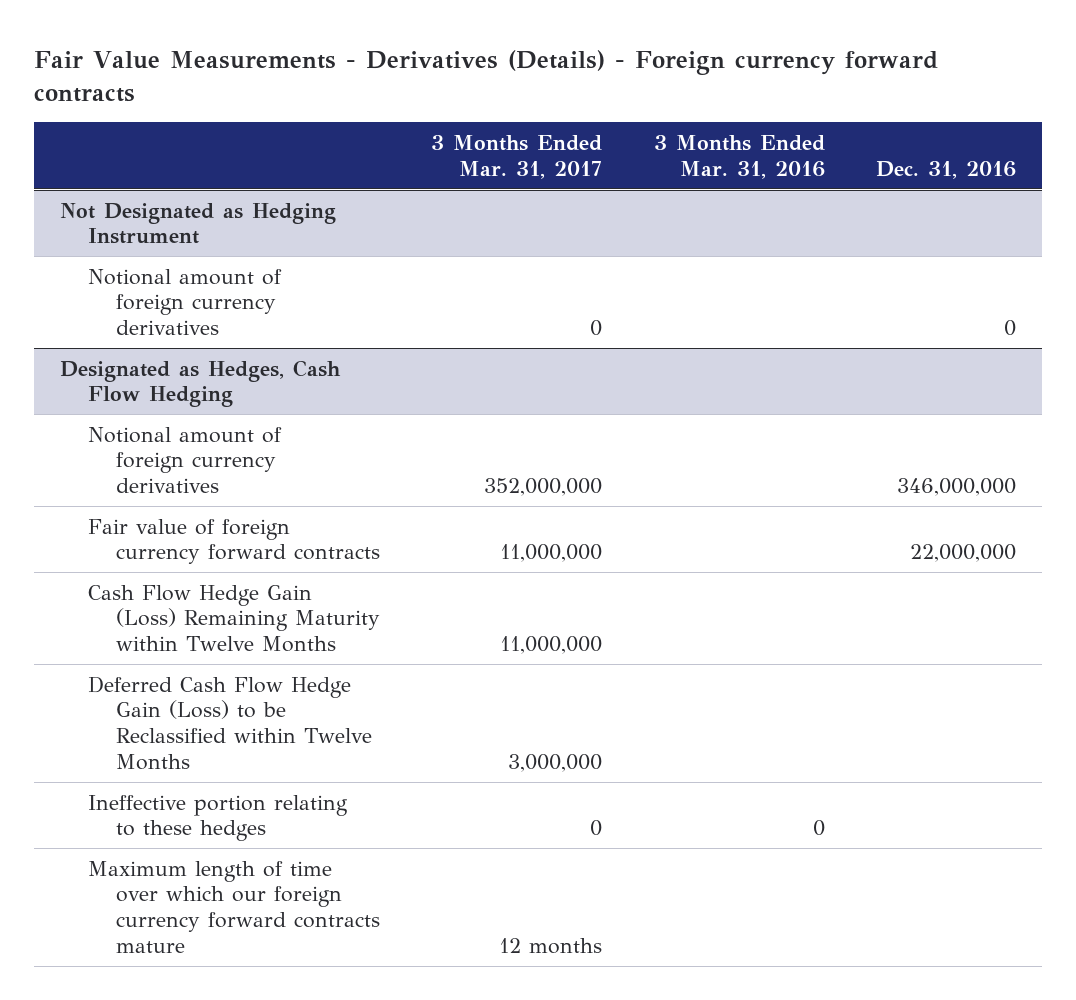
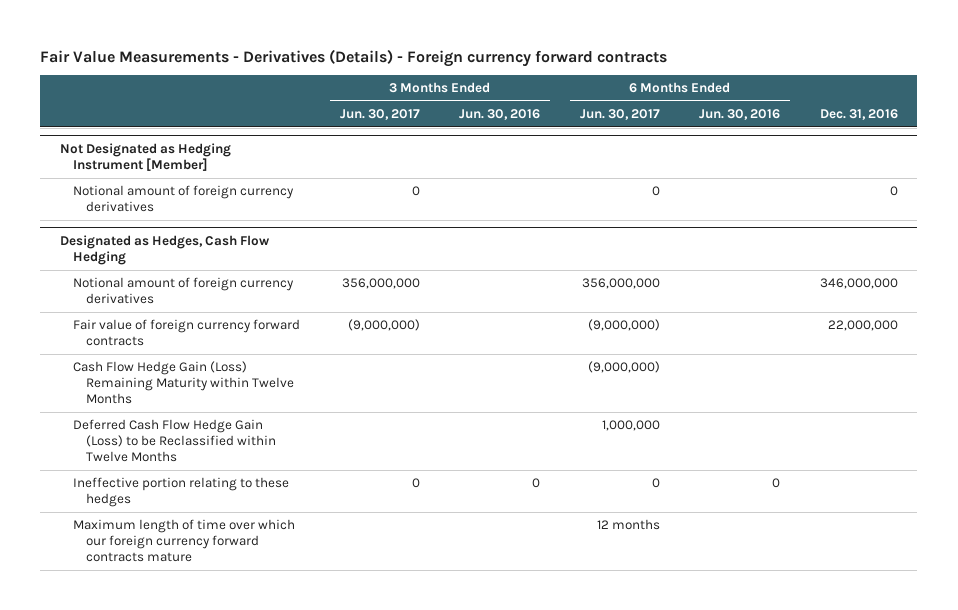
- | 3 Months Ended Mar. 31, 2017 | 3 Months Ended Mar. 31, 2016 | Dec. 31, 2016
+ | 3 Months Ended Jun. 30, 2017 | 3 Months Ended Jun. 30, 2016 | 6 Months Ended Jun. 30, 2017 | 6 Months Ended Jun. 30, 2016 | Dec. 31, 2016
- Not Designated as Hedging Instrument
+ Not Designated as Hedging Instrument [Member]

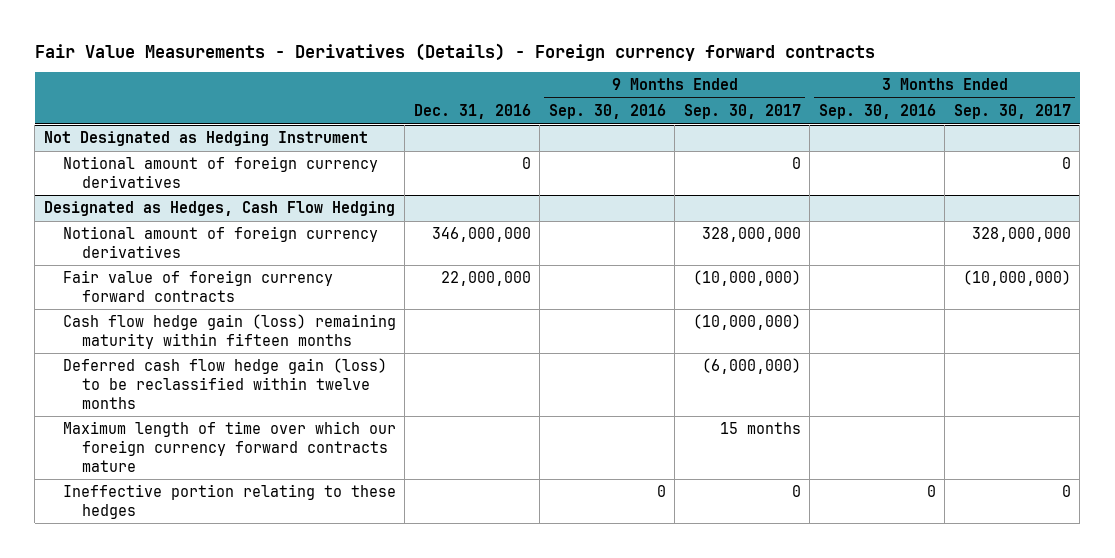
- | 3 Months Ended Jun. 30, 2017 | 3 Months Ended Jun. 30, 2016 | 6 Months Ended Jun. 30, 2017 | 6 Months Ended Jun. 30, 2016 | Dec. 31, 2016
+ | Dec. 31, 2016 | 9 Months Ended Sep. 30, 2016 | 9 Months Ended Sep. 30, 2017 | 3 Months Ended Sep. 30, 2016 | 3 Months Ended Sep. 30, 2017
- Not Designated as Hedging Instrument [Member]
+ Not Designated as Hedging Instrument
@ Designated as Hedges, Cash Flow Hedging
- Cash Flow Hedge Gain (Loss) Remaining Maturity within Twelve Months | | | (9,000,000) | |
- Deferred Cash Flow Hedge Gain (Loss) to be Reclassified within Twelve Months | | | 1,000,000 | |
+ Cash flow hedge gain (loss) remaining maturity within fifteen months | | | (10,000,000) | |
+ Deferred cash flow hedge gain (loss) to be reclassified within twelve months | | | (6,000,000) | |
moved down: Ineffective portion relating to these hedges | | 0 | 0 | 0 | 0

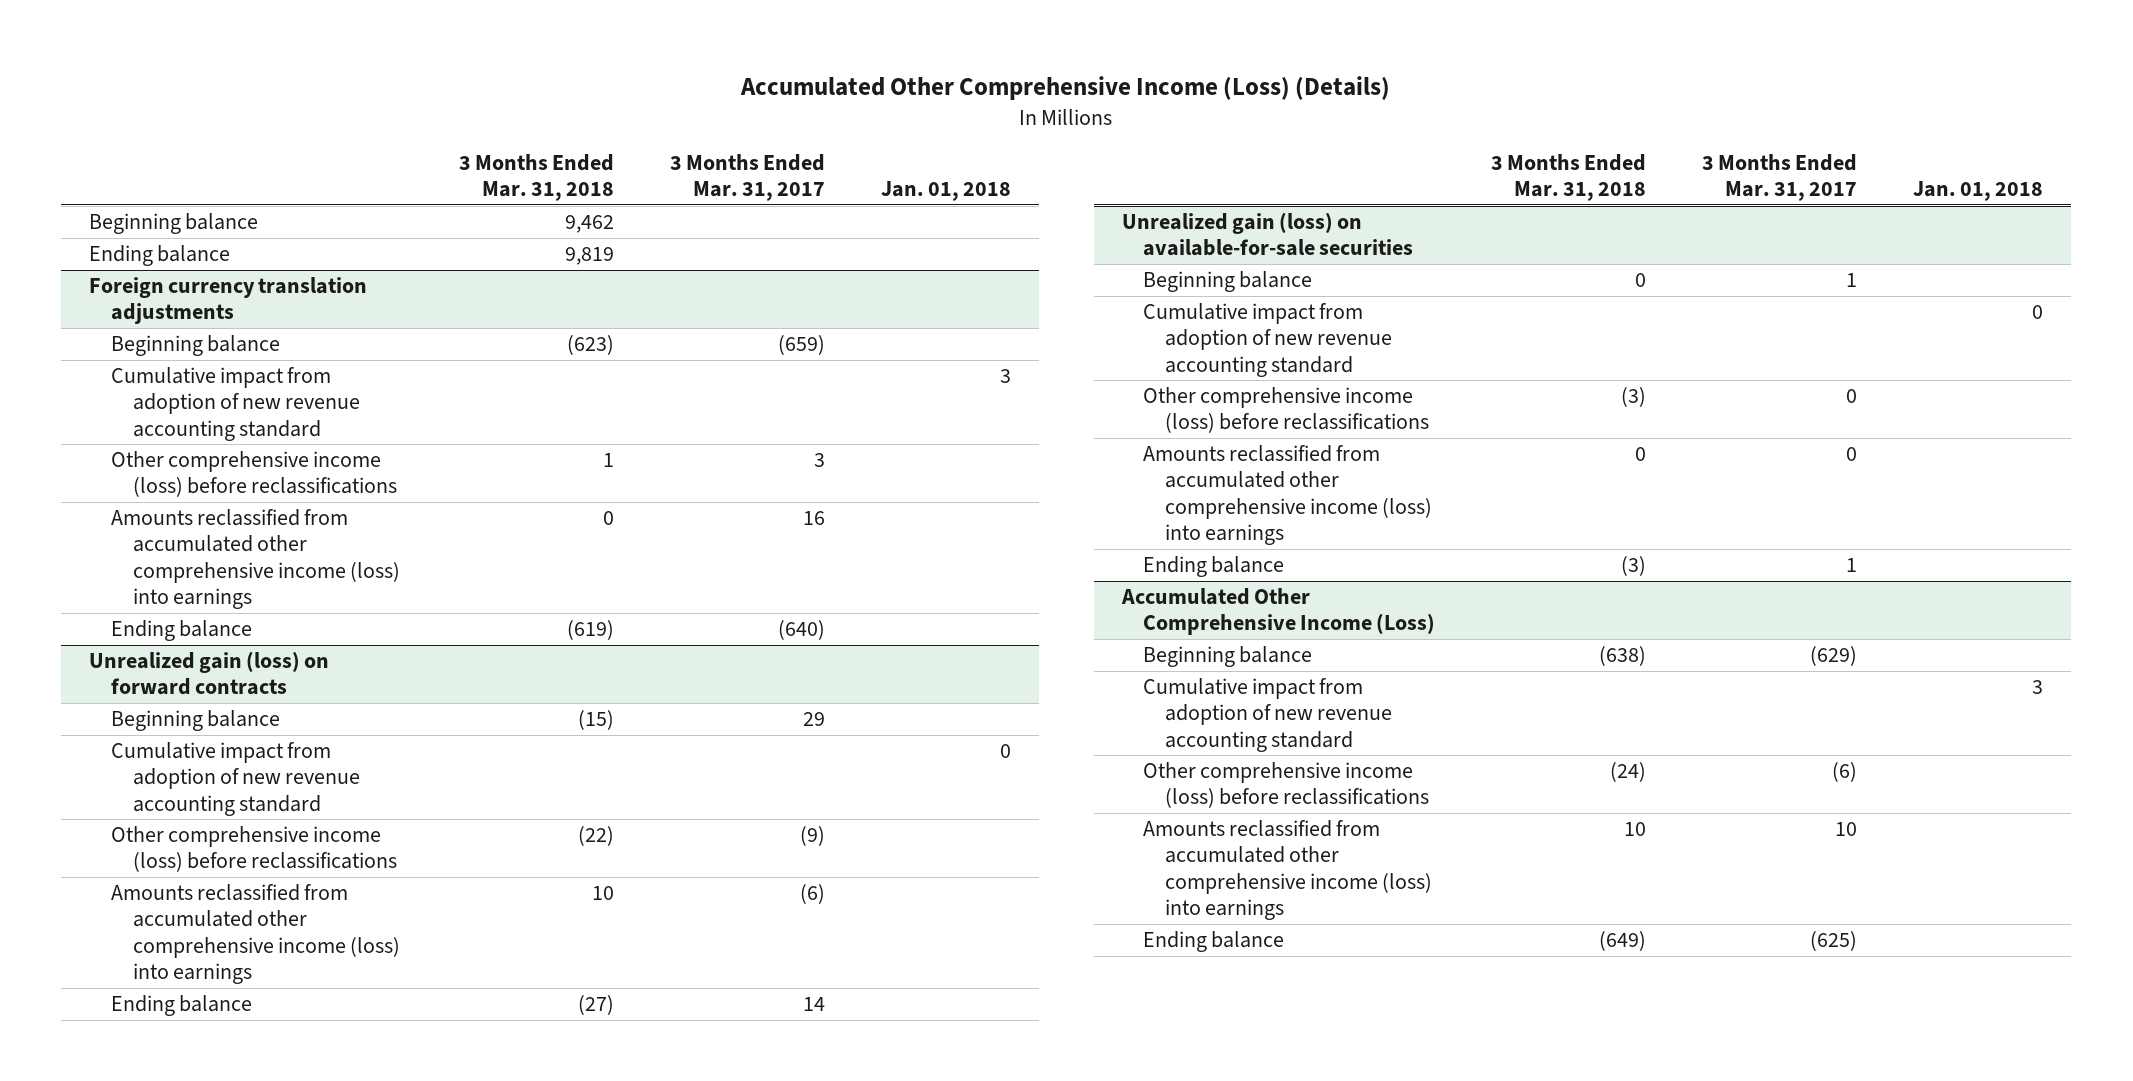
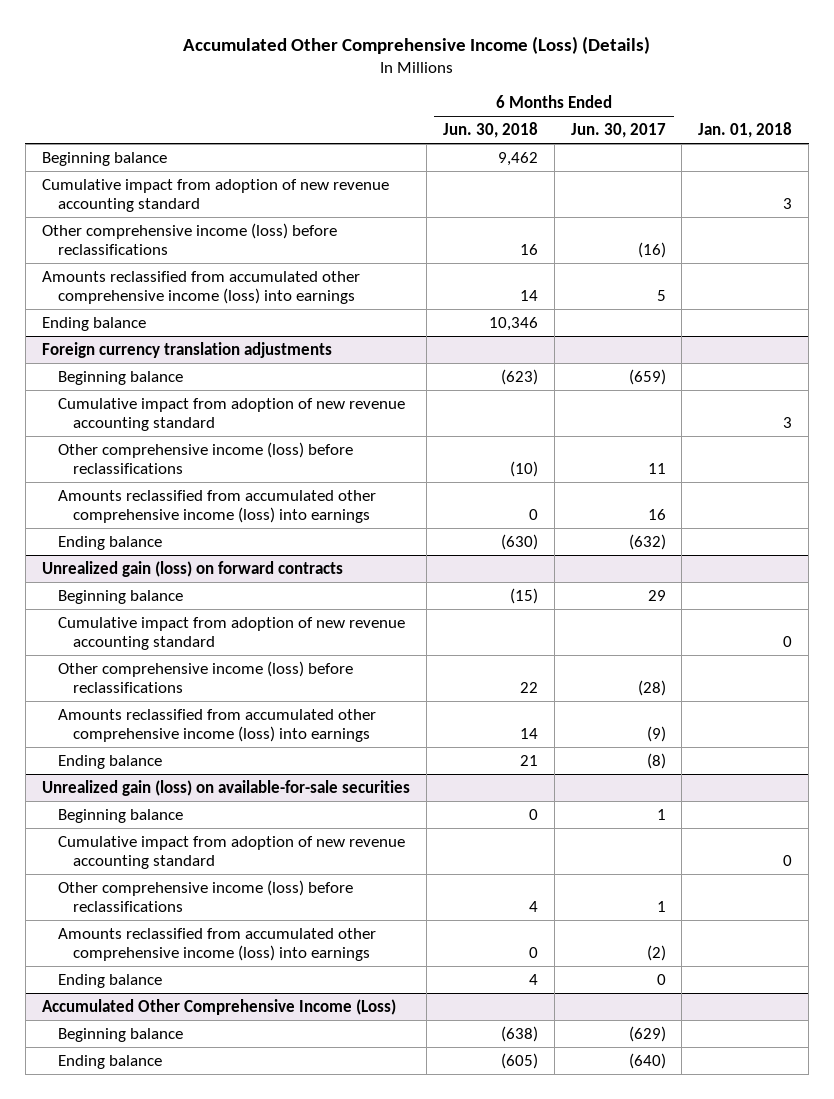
- | 3 Months Ended Mar. 31, 2018 | 3 Months Ended Mar. 31, 2017 | Jan. 01, 2018
+ | 6 Months Ended Jun. 30, 2018 | 6 Months Ended Jun. 30, 2017 | Jan. 01, 2018
+ Cumulative impact from adoption of new revenue accounting standard | | | 3
+ Other comprehensive income (loss) before reclassifications | 16 | (16) |
+ Amounts reclassified from accumulated other comprehensive income (loss) into earnings | 14 | 5 |
@ Accumulated Other Comprehensive Income (Loss)
- Cumulative impact from adoption of new revenue accounting standard | | | 3
- Other comprehensive income (loss) before reclassifications | (24) | (6) |
- Amounts reclassified from accumulated other comprehensive income (loss) into earnings | 10 | 10 |

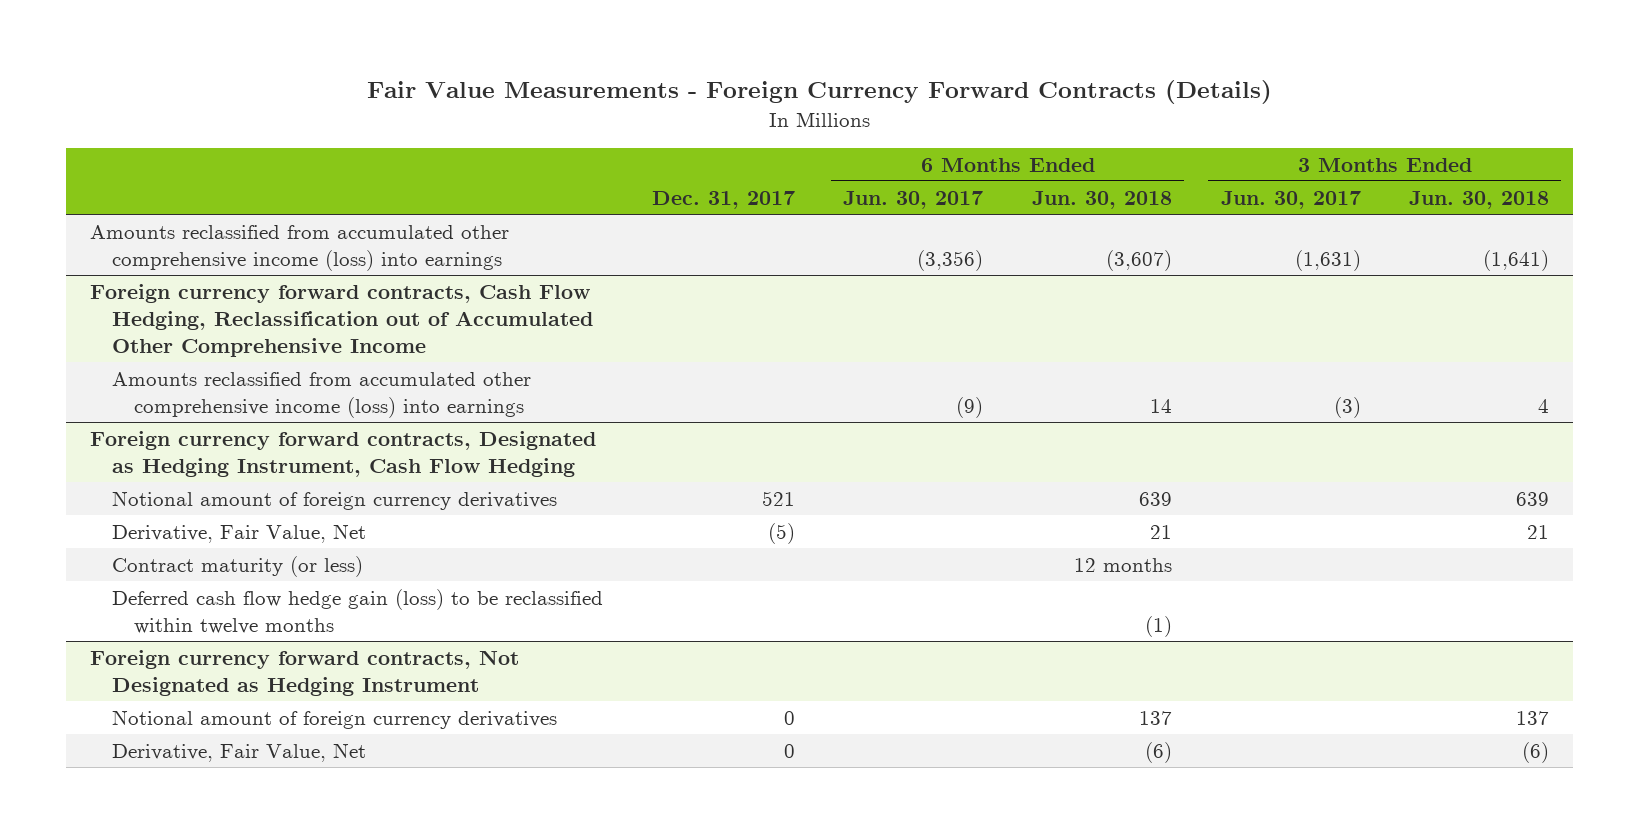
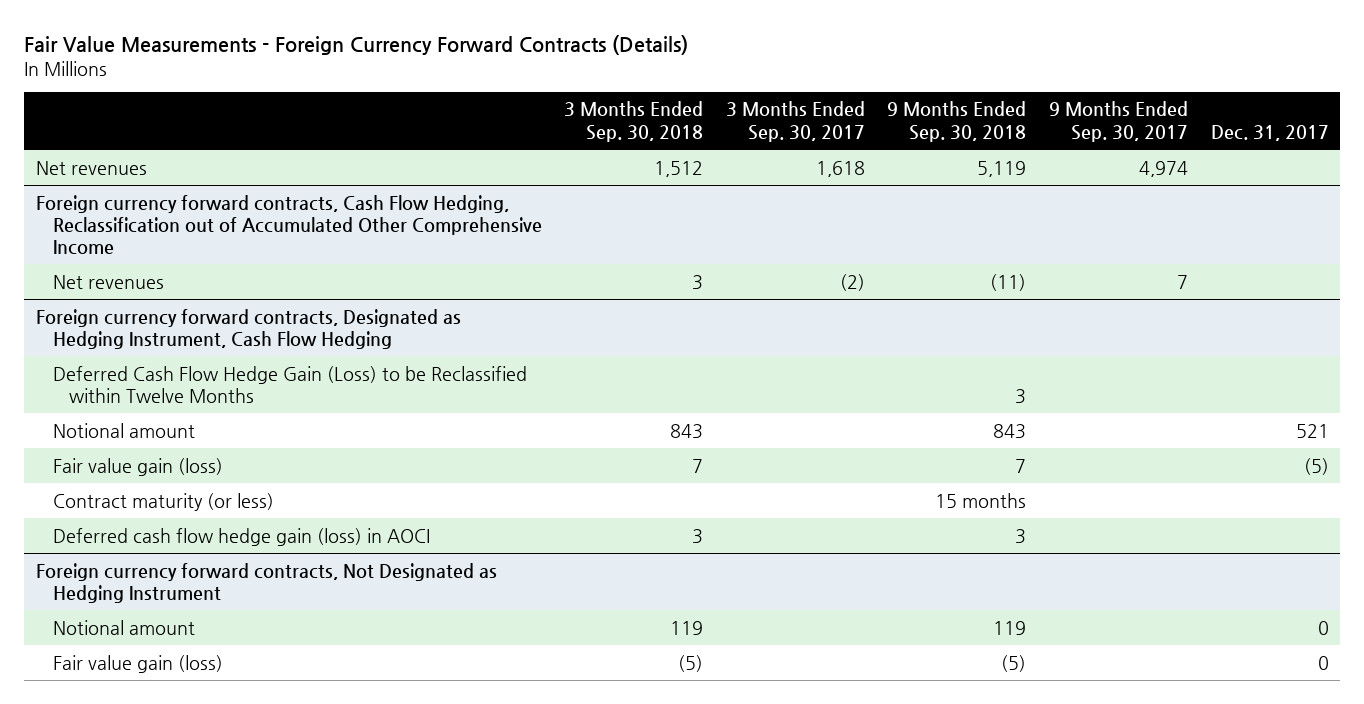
- | Dec. 31, 2017 | 6 Months Ended Jun. 30, 2017 | 6 Months Ended Jun. 30, 2018 | 3 Months Ended Jun. 30, 2017 | 3 Months Ended Jun. 30, 2018
+ | 3 Months Ended Sep. 30, 2018 | 3 Months Ended Sep. 30, 2017 | 9 Months Ended Sep. 30, 2018 | 9 Months Ended Sep. 30, 2017 | Dec. 31, 2017
- Amounts reclassified from accumulated other comprehensive income (loss) into earnings | | (3,356) | (3,607) | (1,631) | (1,641)
+ Net revenues | 1,512 | 1,618 | 5,119 | 4,974 |
@ Foreign currency forward contracts, Cash Flow Hedging, Reclassification out of Accumulated Other Comprehensive Income
- Amounts reclassified from accumulated other comprehensive income (loss) into earnings | | (9) | 14 | (3) | 4
+ Net revenues | 3 | (2) | (11) | 7 |
@ Foreign currency forward contracts, Designated as Hedging Instrument, Cash Flow Hedging
- Notional amount of foreign currency derivatives | 521 | | 639 | | 639
- Derivative, Fair Value, Net | (5) | | 21 | | 21
+ Deferred Cash Flow Hedge Gain (Loss) to be Reclassified within Twelve Months | | | 3 | |
+ Notional amount | 843 | | 843 | | 521
+ Fair value gain (loss) | 7 | | 7 | | (5)
- Deferred cash flow hedge gain (loss) to be reclassified within twelve months | | | (1) | |
+ Deferred cash flow hedge gain (loss) in AOCI | 3 | | 3 | |
@ Foreign currency forward contracts, Not Designated as Hedging Instrument
- Notional amount of foreign currency derivatives | 0 | | 137 | | 137
- Derivative, Fair Value, Net | 0 | | (6) | | (6)
+ Notional amount | 119 | | 119 | | 0
+ Fair value gain (loss) | (5) | | (5) | | 0

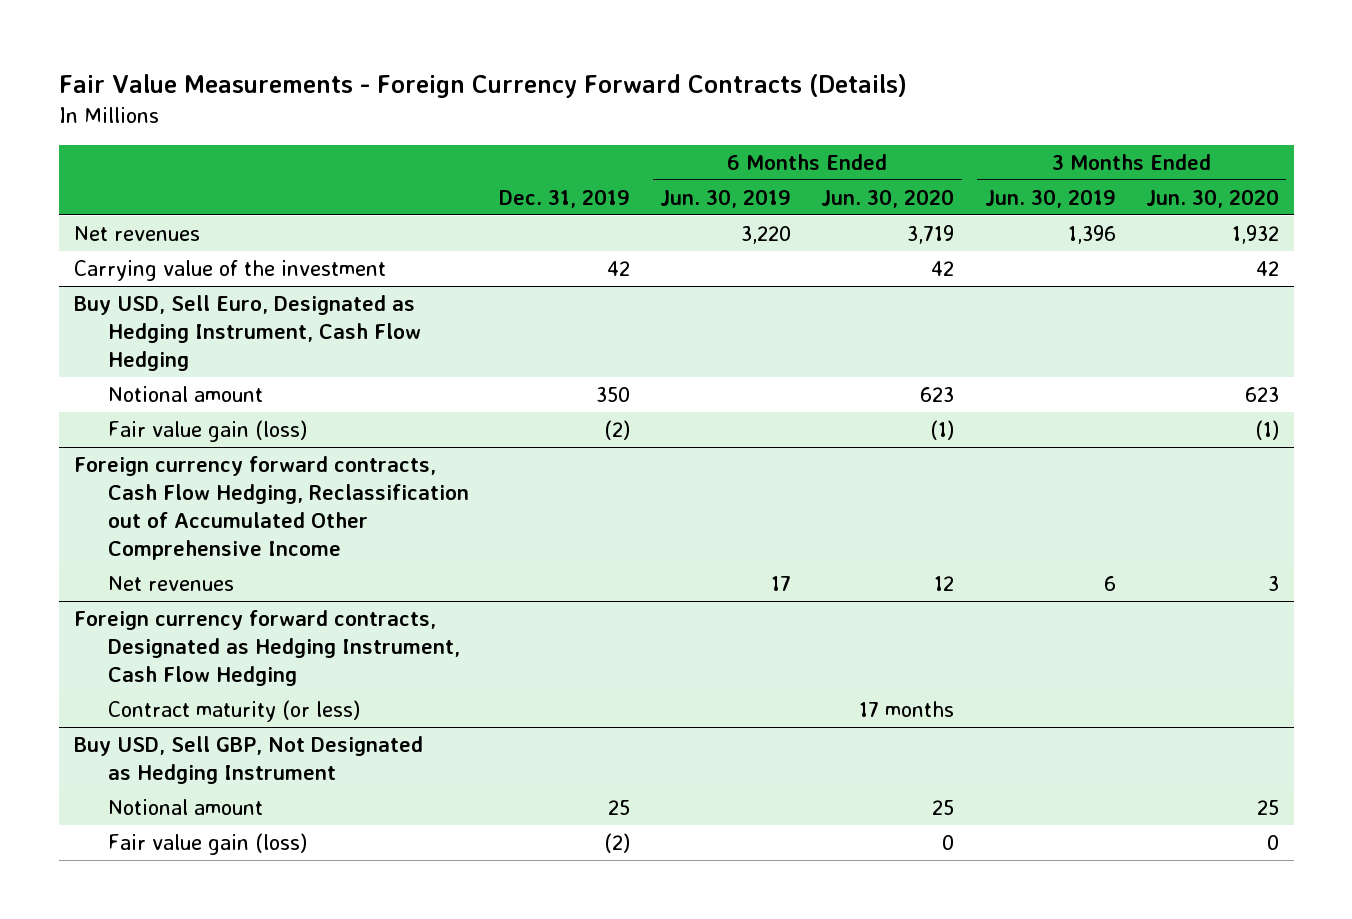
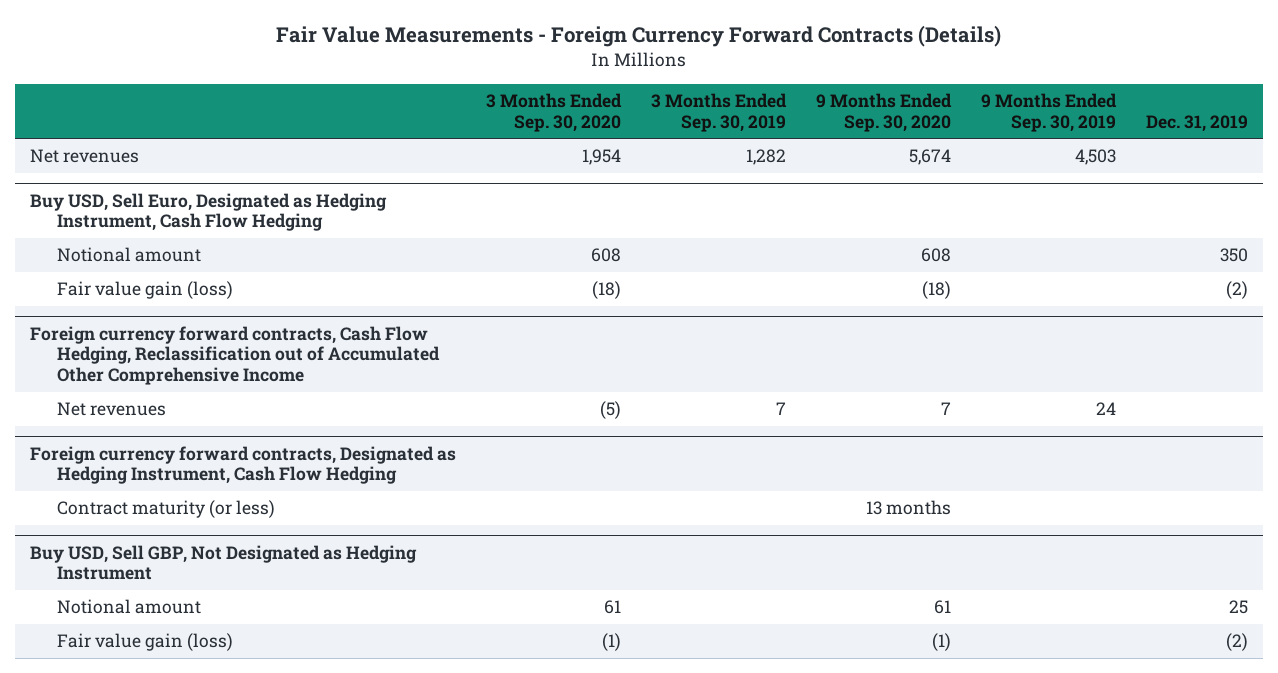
- | Dec. 31, 2019 | 6 Months Ended Jun. 30, 2019 | 6 Months Ended Jun. 30, 2020 | 3 Months Ended Jun. 30, 2019 | 3 Months Ended Jun. 30, 2020
+ | 3 Months Ended Sep. 30, 2020 | 3 Months Ended Sep. 30, 2019 | 9 Months Ended Sep. 30, 2020 | 9 Months Ended Sep. 30, 2019 | Dec. 31, 2019
- Carrying value of the investment | 42 | | 42 | | 42

